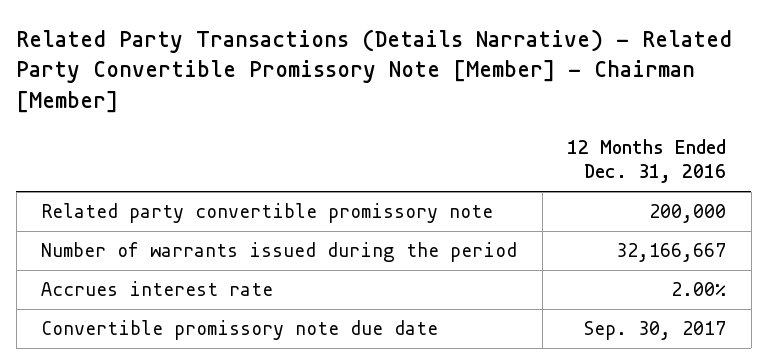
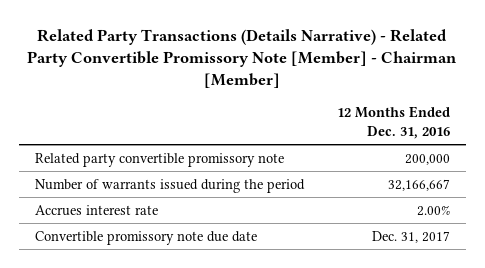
- Convertible promissory note due date | Sep. 30, 2017
+ Convertible promissory note due date | Dec. 31, 2017

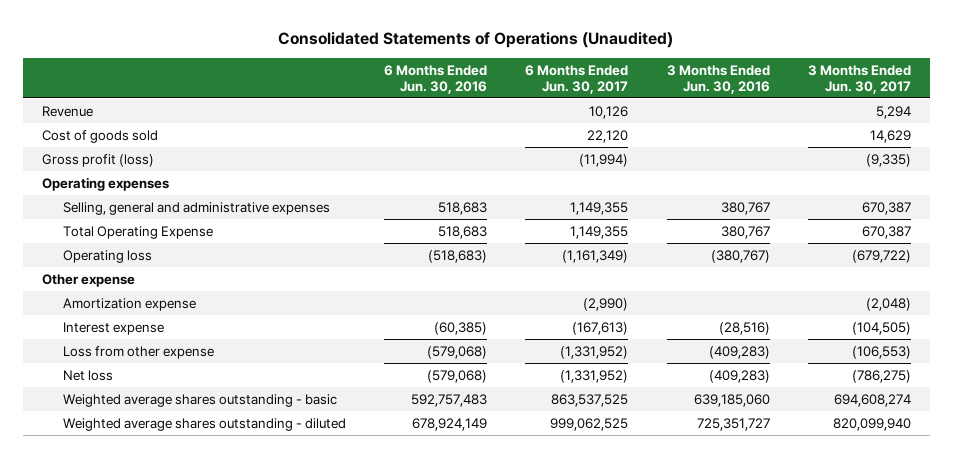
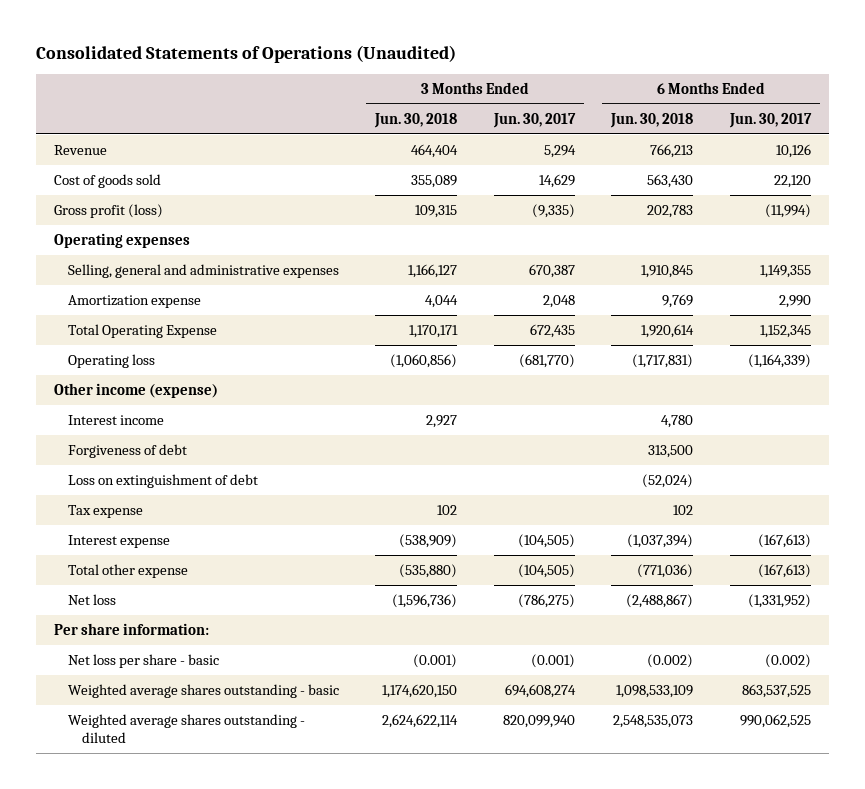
- | 6 Months Ended Jun. 30, 2016 | 6 Months Ended Jun. 30, 2017 | 3 Months Ended Jun. 30, 2016 | 3 Months Ended Jun. 30, 2017
+ | 3 Months Ended Jun. 30, 2018 | 3 Months Ended Jun. 30, 2017 | 6 Months Ended Jun. 30, 2018 | 6 Months Ended Jun. 30, 2017
- Total Operating Expense | 518,683 | 1,149,355 | 380,767 | 670,387
- Operating loss | (518,683) | (1,161,349) | (380,767) | (679,722)
- Other expense
- Amortization expense | | (2,990) | | (2,048)
+ Amortization expense | 4,044 | 2,048 | 9,769 | 2,990
+ Total Operating Expense | 1,170,171 | 672,435 | 1,920,614 | 1,152,345
+ Operating loss | (1,060,856) | (681,770) | (1,717,831) | (1,164,339)
+ Other income (expense)
+ Interest income | 2,927 | | 4,780 |
+ Forgiveness of debt | | | 313,500 |
+ Loss on extinguishment of debt | | | (52,024) |
+ Tax expense | 102 | | 102 |
- Loss from other expense | (579,068) | (1,331,952) | (409,283) | (106,553)
+ Total other expense | (535,880) | (104,505) | (771,036) | (167,613)
+ Per share information:
+ Net loss per share - basic | (0.001) | (0.001) | (0.002) | (0.002)
- Weighted average shares outstanding - diluted | 678,924,149 | 999,062,525 | 725,351,727 | 820,099,940
+ Weighted average shares outstanding - diluted | 2,624,622,114 | 820,099,940 | 2,548,535,073 | 990,062,525

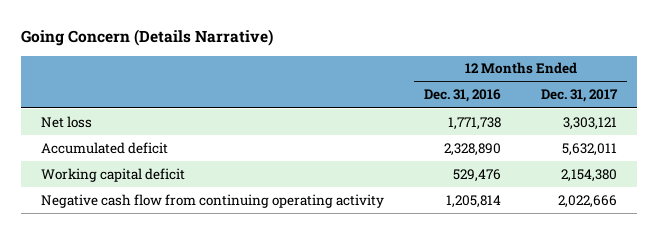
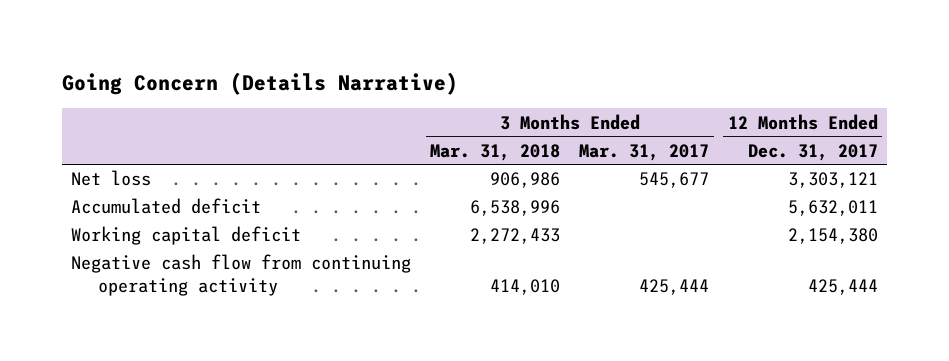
- | 12 Months Ended Dec. 31, 2016 | 12 Months Ended Dec. 31, 2017
+ | 3 Months Ended Mar. 31, 2018 | 3 Months Ended Mar. 31, 2017 | 12 Months Ended Dec. 31, 2017
- Negative cash flow from continuing operating activity | 1,205,814 | 2,022,666
+ Negative cash flow from continuing operating activity | 414,010 | 425,444 | 425,444

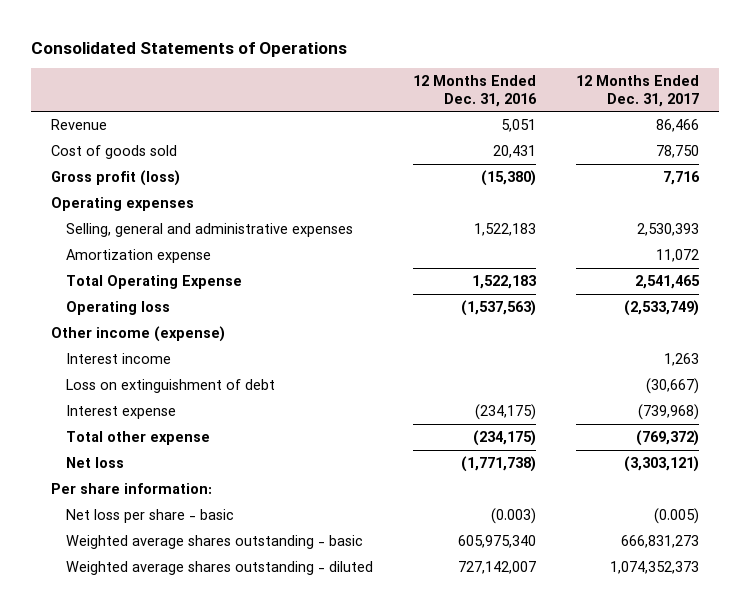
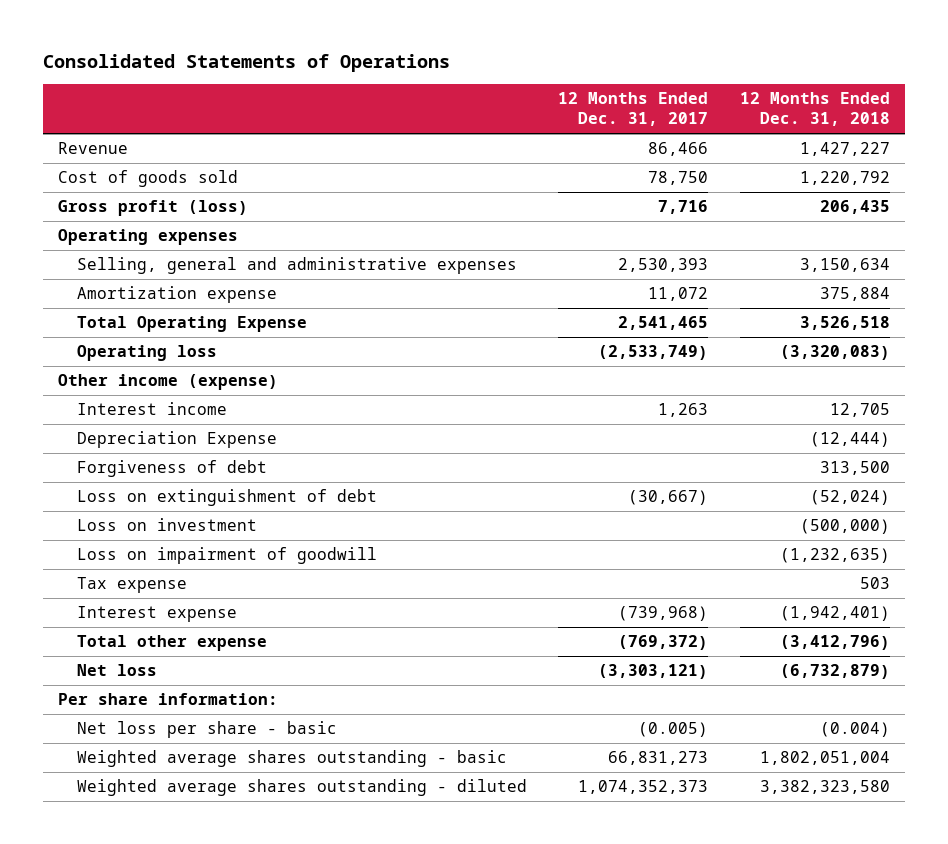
- | 12 Months Ended Dec. 31, 2016 | 12 Months Ended Dec. 31, 2017
+ | 12 Months Ended Dec. 31, 2017 | 12 Months Ended Dec. 31, 2018
+ Depreciation Expense | | (12,444)
+ Forgiveness of debt | | 313,500
+ Loss on investment | | (500,000)
+ Loss on impairment of goodwill | | (1,232,635)
+ Tax expense | | 503
- Weighted average shares outstanding - basic | 605,975,340 | 666,831,273
+ Weighted average shares outstanding - basic | 66,831,273 | 1,802,051,004

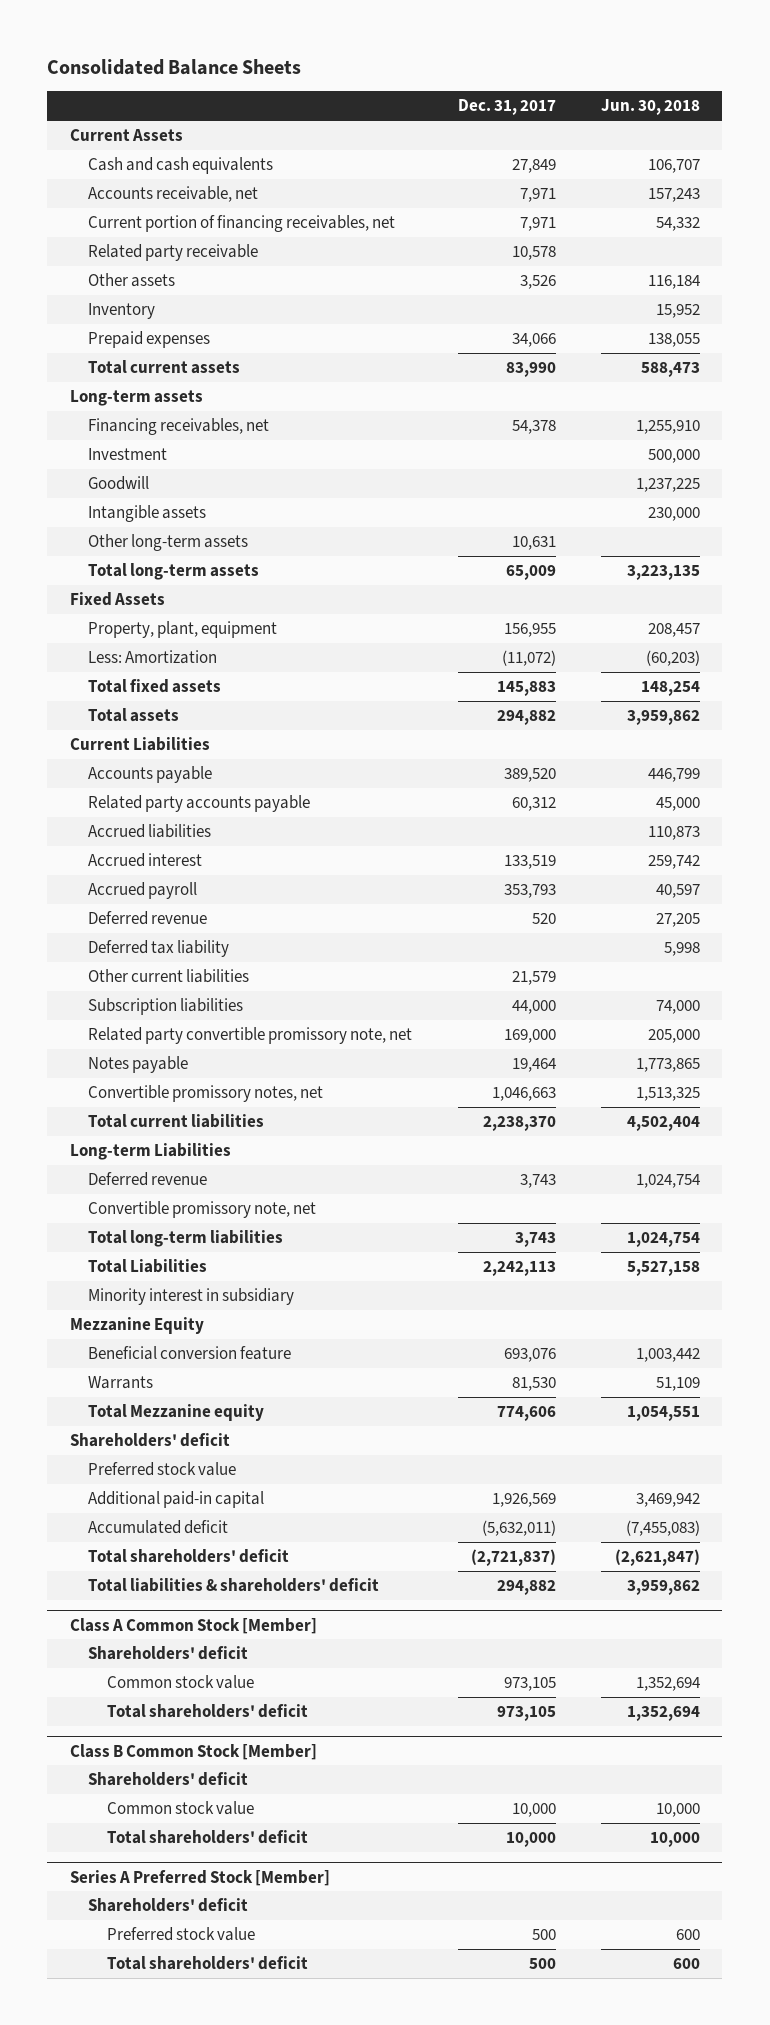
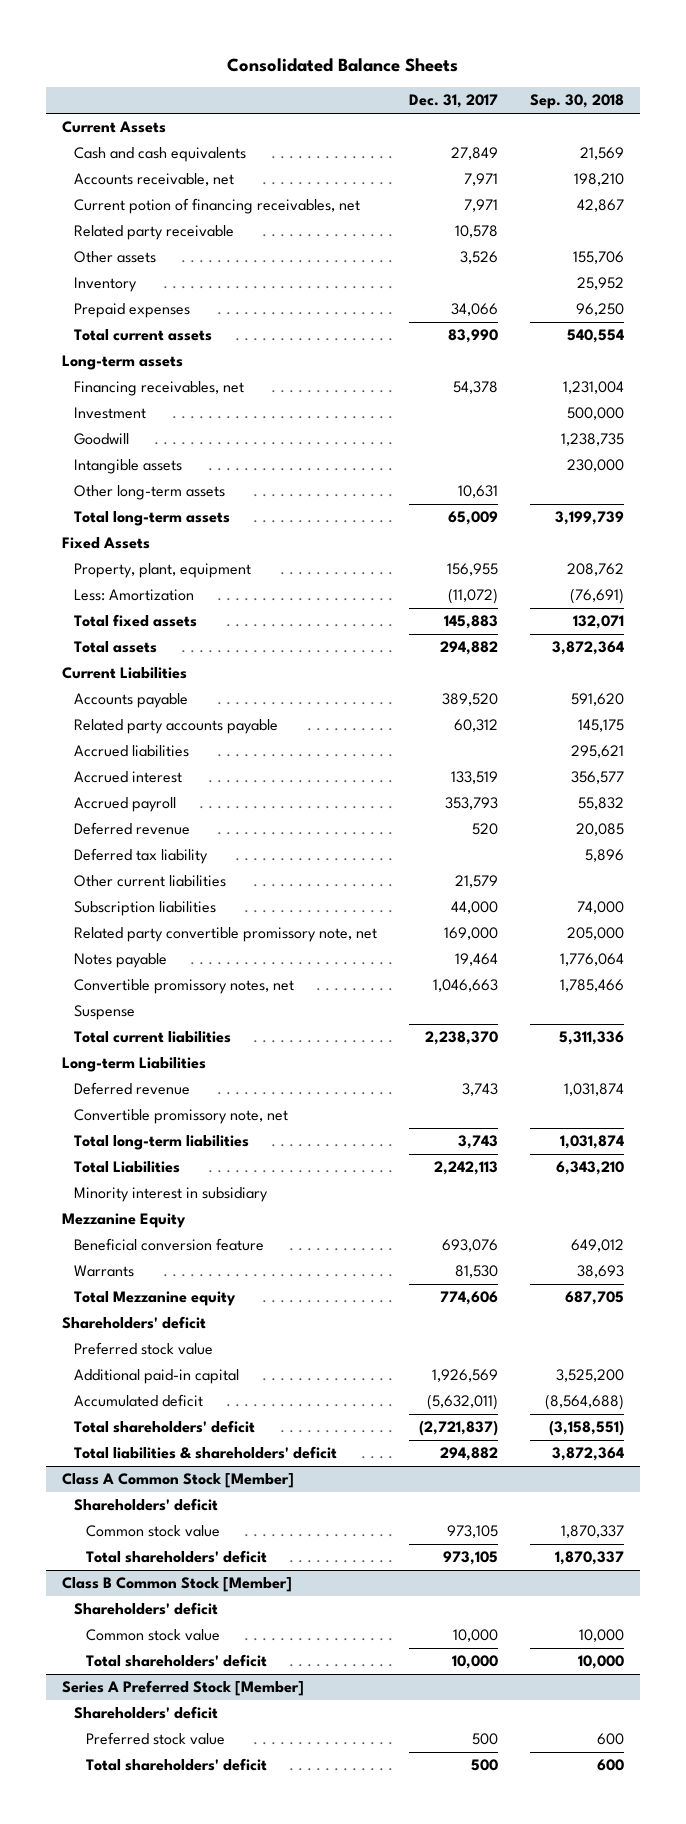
- | Dec. 31, 2017 | Jun. 30, 2018
+ | Dec. 31, 2017 | Sep. 30, 2018
- Current portion of financing receivables, net | 7,971 | 54,332
+ Current potion of financing receivables, net | 7,971 | 42,867
+ Suspense

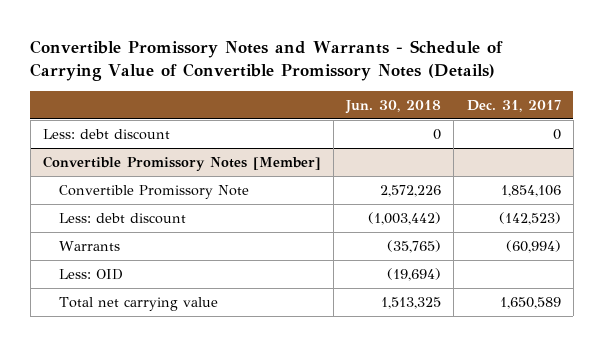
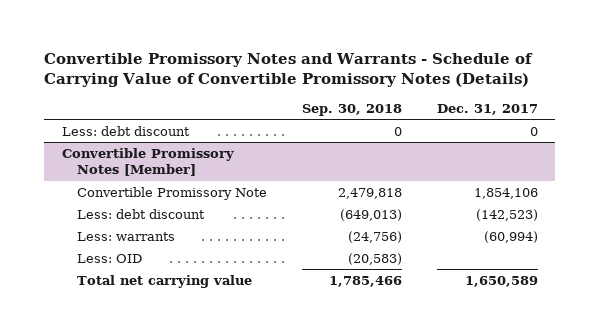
- | Jun. 30, 2018 | Dec. 31, 2017
+ | Sep. 30, 2018 | Dec. 31, 2017
@ Convertible Promissory Notes [Member]
- Warrants | (35,765) | (60,994)
+ Less: warrants | (24,756) | (60,994)

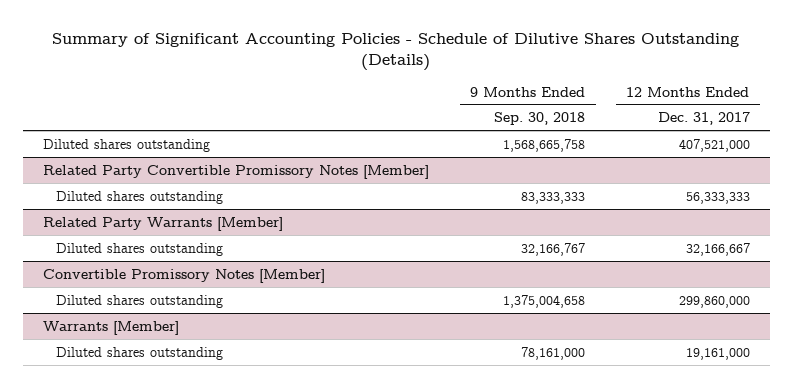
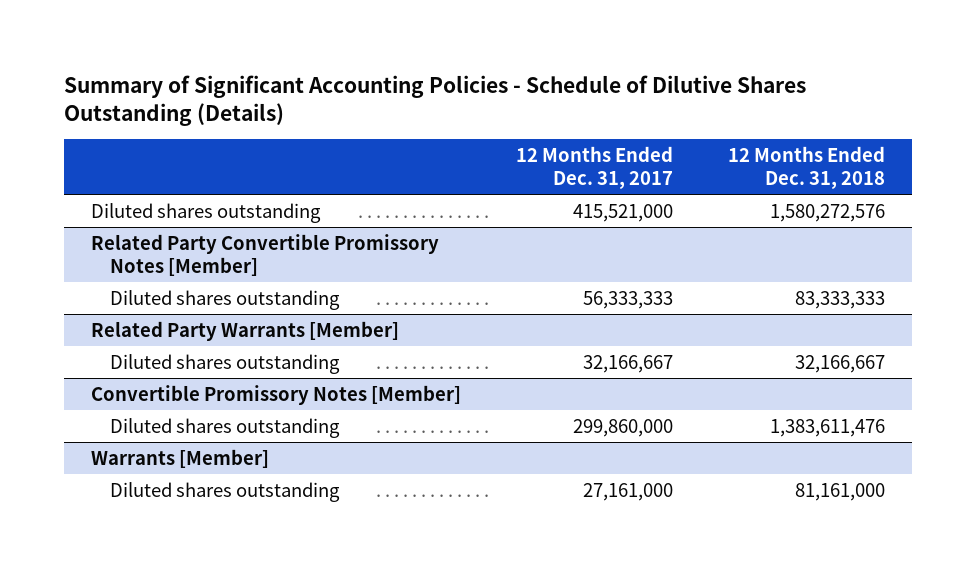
- | 9 Months Ended Sep. 30, 2018 | 12 Months Ended Dec. 31, 2017
+ | 12 Months Ended Dec. 31, 2017 | 12 Months Ended Dec. 31, 2018
- Diluted shares outstanding | 1,568,665,758 | 407,521,000
+ Diluted shares outstanding | 415,521,000 | 1,580,272,576
@ Warrants [Member]
- Diluted shares outstanding | 78,161,000 | 19,161,000
+ Diluted shares outstanding | 27,161,000 | 81,161,000

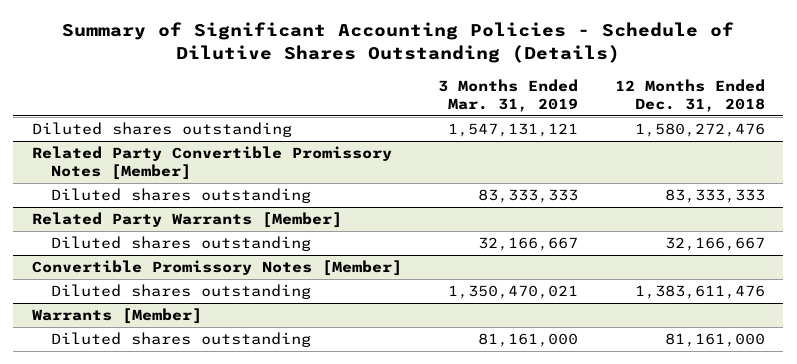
- | 12 Months Ended Dec. 31, 2017 | 12 Months Ended Dec. 31, 2018
+ | 3 Months Ended Mar. 31, 2019 | 12 Months Ended Dec. 31, 2018
- Diluted shares outstanding | 415,521,000 | 1,580,272,576
+ Diluted shares outstanding | 1,547,131,121 | 1,580,272,476

